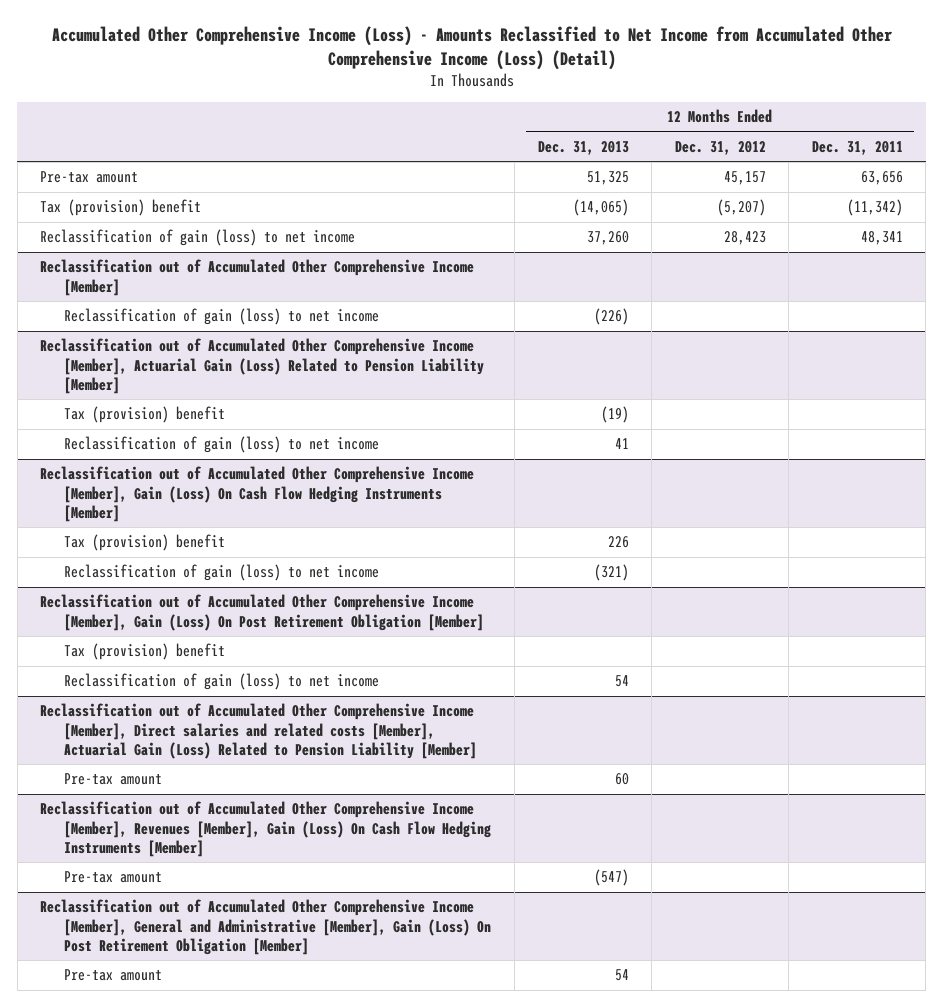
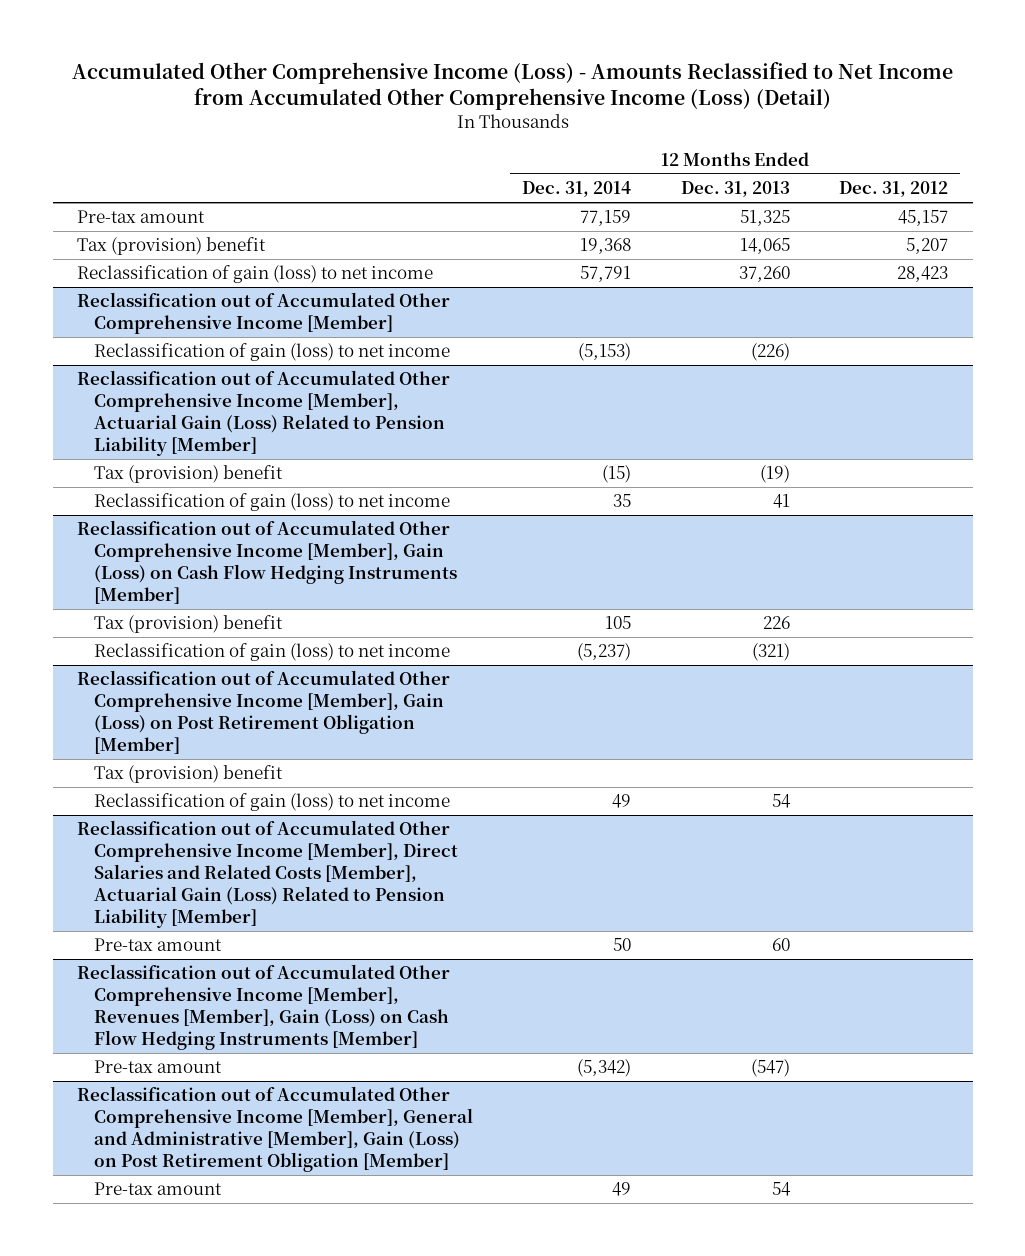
- | 12 Months Ended Dec. 31, 2013 | 12 Months Ended Dec. 31, 2012 | 12 Months Ended Dec. 31, 2011
+ | 12 Months Ended Dec. 31, 2014 | 12 Months Ended Dec. 31, 2013 | 12 Months Ended Dec. 31, 2012
- Tax (provision) benefit | (14,065) | (5,207) | (11,342)
+ Tax (provision) benefit | 19,368 | 14,065 | 5,207
- Reclassification out of Accumulated Other Comprehensive Income [Member], Gain (Loss) On Cash Flow Hedging Instruments [Member]
+ Reclassification out of Accumulated Other Comprehensive Income [Member], Gain (Loss) on Cash Flow Hedging Instruments [Member]
- Reclassification out of Accumulated Other Comprehensive Income [Member], Gain (Loss) On Post Retirement Obligation [Member]
+ Reclassification out of Accumulated Other Comprehensive Income [Member], Gain (Loss) on Post Retirement Obligation [Member]
- Reclassification out of Accumulated Other Comprehensive Income [Member], Direct salaries and related costs [Member], Actuarial Gain (Loss) Related to Pension Liability [Member]
+ Reclassification out of Accumulated Other Comprehensive Income [Member], Direct Salaries and Related Costs [Member], Actuarial Gain (Loss) Related to Pension Liability [Member]
- Reclassification out of Accumulated Other Comprehensive Income [Member], Revenues [Member], Gain (Loss) On Cash Flow Hedging Instruments [Member]
+ Reclassification out of Accumulated Other Comprehensive Income [Member], Revenues [Member], Gain (Loss) on Cash Flow Hedging Instruments [Member]
- Reclassification out of Accumulated Other Comprehensive Income [Member], General and Administrative [Member], Gain (Loss) On Post Retirement Obligation [Member]
+ Reclassification out of Accumulated Other Comprehensive Income [Member], General and Administrative [Member], Gain (Loss) on Post Retirement Obligation [Member]

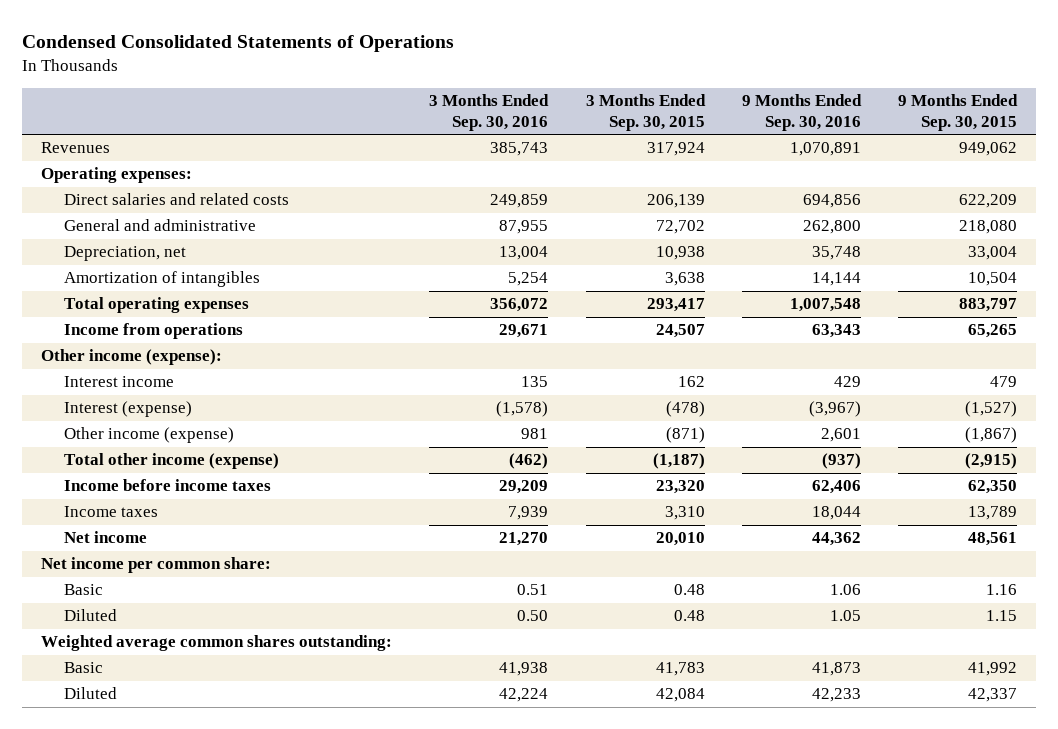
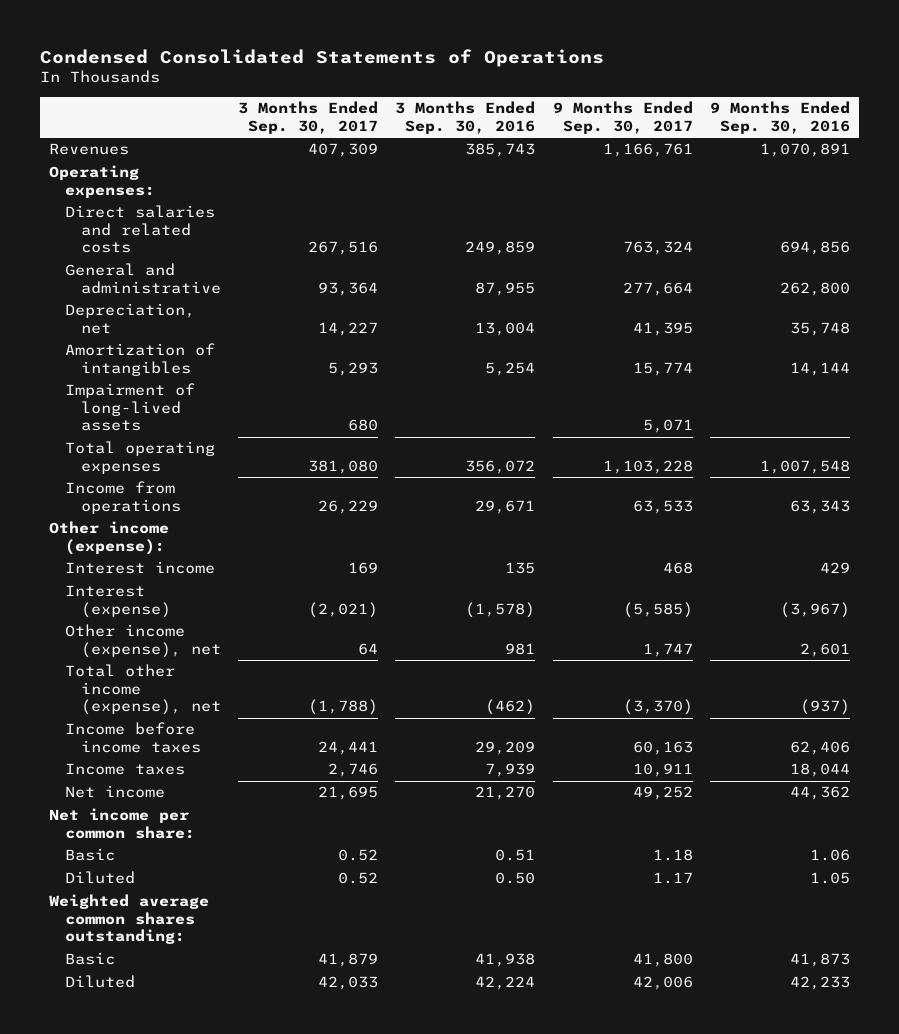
- | 3 Months Ended Sep. 30, 2016 | 3 Months Ended Sep. 30, 2015 | 9 Months Ended Sep. 30, 2016 | 9 Months Ended Sep. 30, 2015
+ | 3 Months Ended Sep. 30, 2017 | 3 Months Ended Sep. 30, 2016 | 9 Months Ended Sep. 30, 2017 | 9 Months Ended Sep. 30, 2016
+ Impairment of long-lived assets | 680 | | 5,071 |
- Other income (expense) | 981 | (871) | 2,601 | (1,867)
- Total other income (expense) | (462) | (1,187) | (937) | (2,915)
+ Other income (expense), net | 64 | 981 | 1,747 | 2,601
+ Total other income (expense), net | (1,788) | (462) | (3,370) | (937)

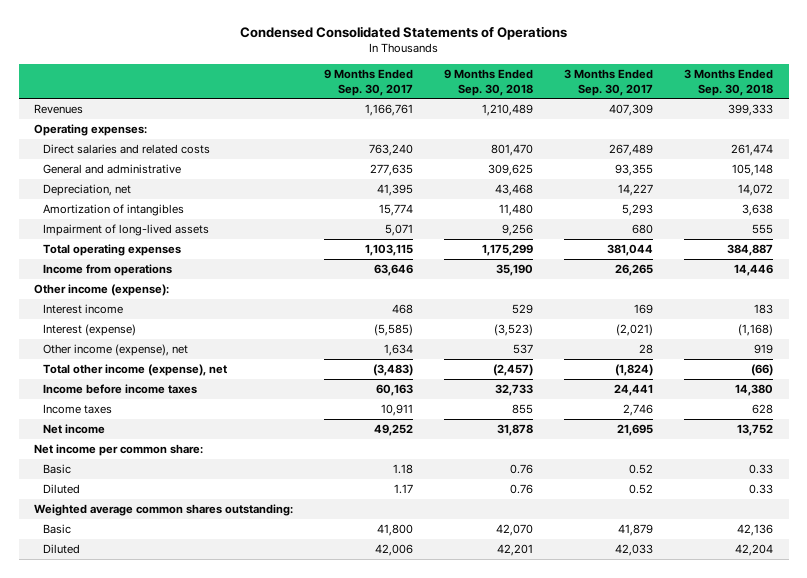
- | 3 Months Ended Sep. 30, 2017 | 3 Months Ended Sep. 30, 2016 | 9 Months Ended Sep. 30, 2017 | 9 Months Ended Sep. 30, 2016
+ | 9 Months Ended Sep. 30, 2017 | 9 Months Ended Sep. 30, 2018 | 3 Months Ended Sep. 30, 2017 | 3 Months Ended Sep. 30, 2018
- Direct salaries and related costs | 267,516 | 249,859 | 763,324 | 694,856
- General and administrative | 93,364 | 87,955 | 277,664 | 262,800
+ Direct salaries and related costs | 763,240 | 801,470 | 267,489 | 261,474
+ General and administrative | 277,635 | 309,625 | 93,355 | 105,148
- Total operating expenses | 381,080 | 356,072 | 1,103,228 | 1,007,548
- Income from operations | 26,229 | 29,671 | 63,533 | 63,343
+ Total operating expenses | 1,103,115 | 1,175,299 | 381,044 | 384,887
+ Income from operations | 63,646 | 35,190 | 26,265 | 14,446
- Other income (expense), net | 64 | 981 | 1,747 | 2,601
- Total other income (expense), net | (1,788) | (462) | (3,370) | (937)
+ Other income (expense), net | 1,634 | 537 | 28 | 919
+ Total other income (expense), net | (3,483) | (2,457) | (1,824) | (66)

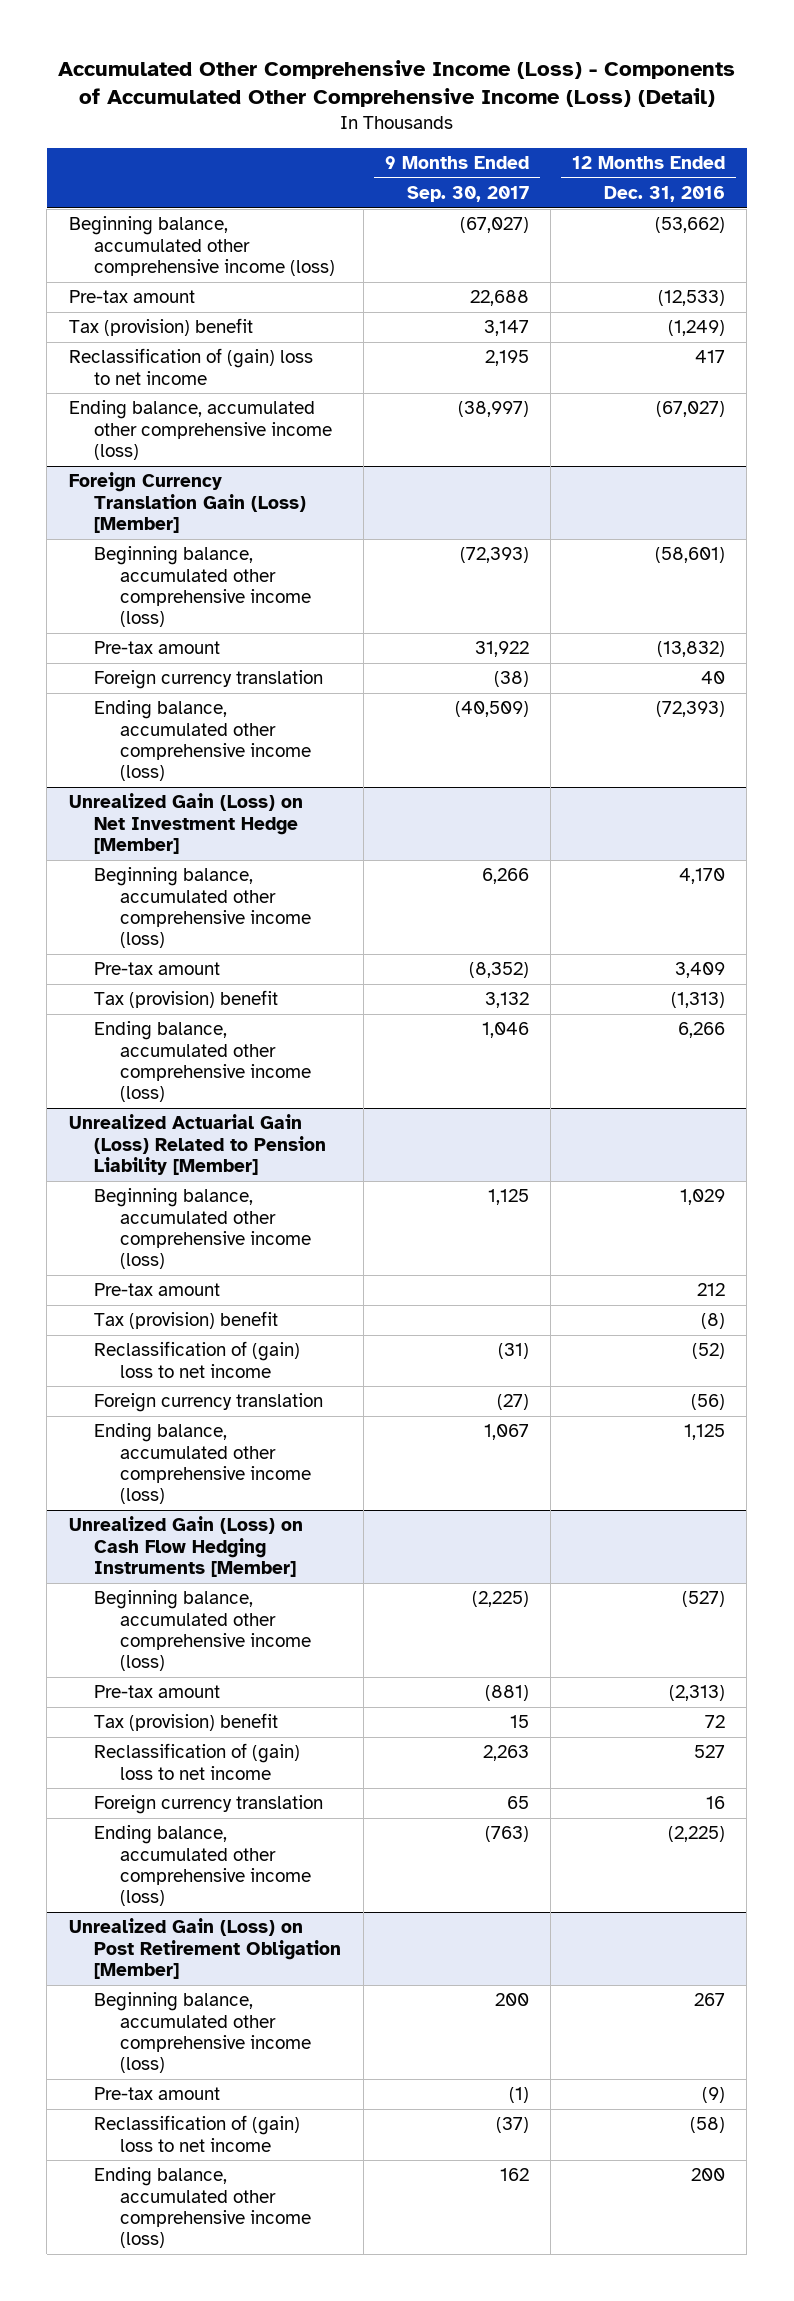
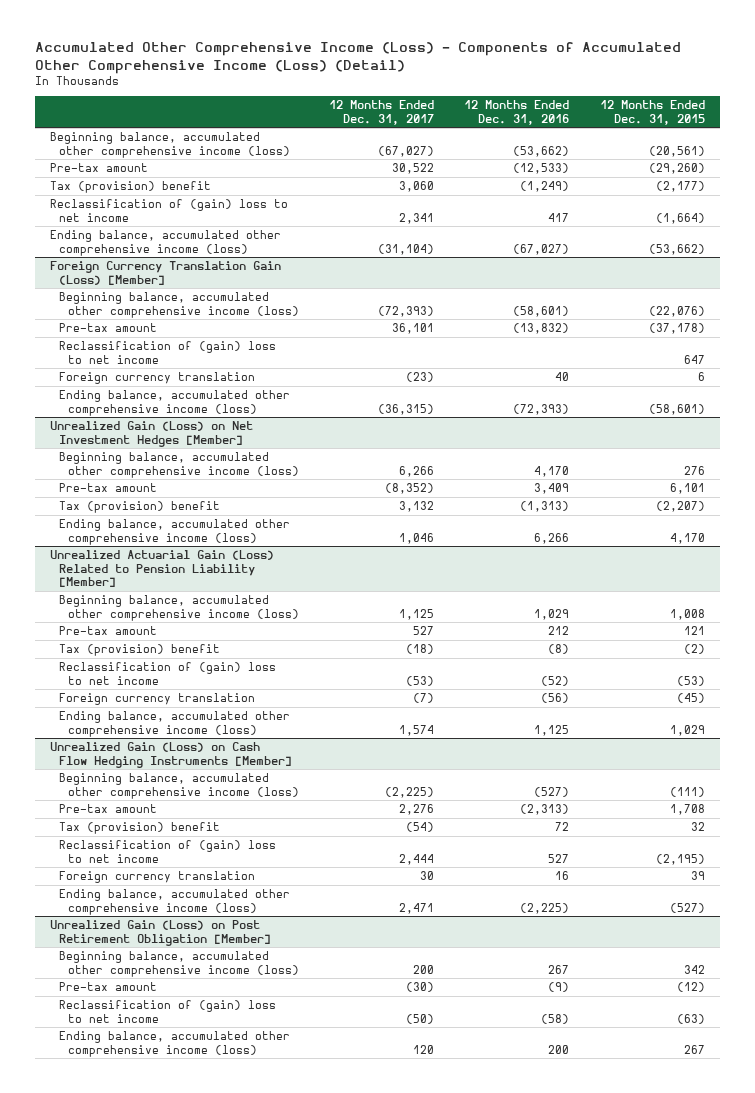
- | 9 Months Ended Sep. 30, 2017 | 12 Months Ended Dec. 31, 2016
+ | 12 Months Ended Dec. 31, 2017 | 12 Months Ended Dec. 31, 2016 | 12 Months Ended Dec. 31, 2015
@ Foreign Currency Translation Gain (Loss) [Member]
+ Reclassification of (gain) loss to net income | | | 647
- Unrealized Gain (Loss) on Net Investment Hedge [Member]
+ Unrealized Gain (Loss) on Net Investment Hedges [Member]

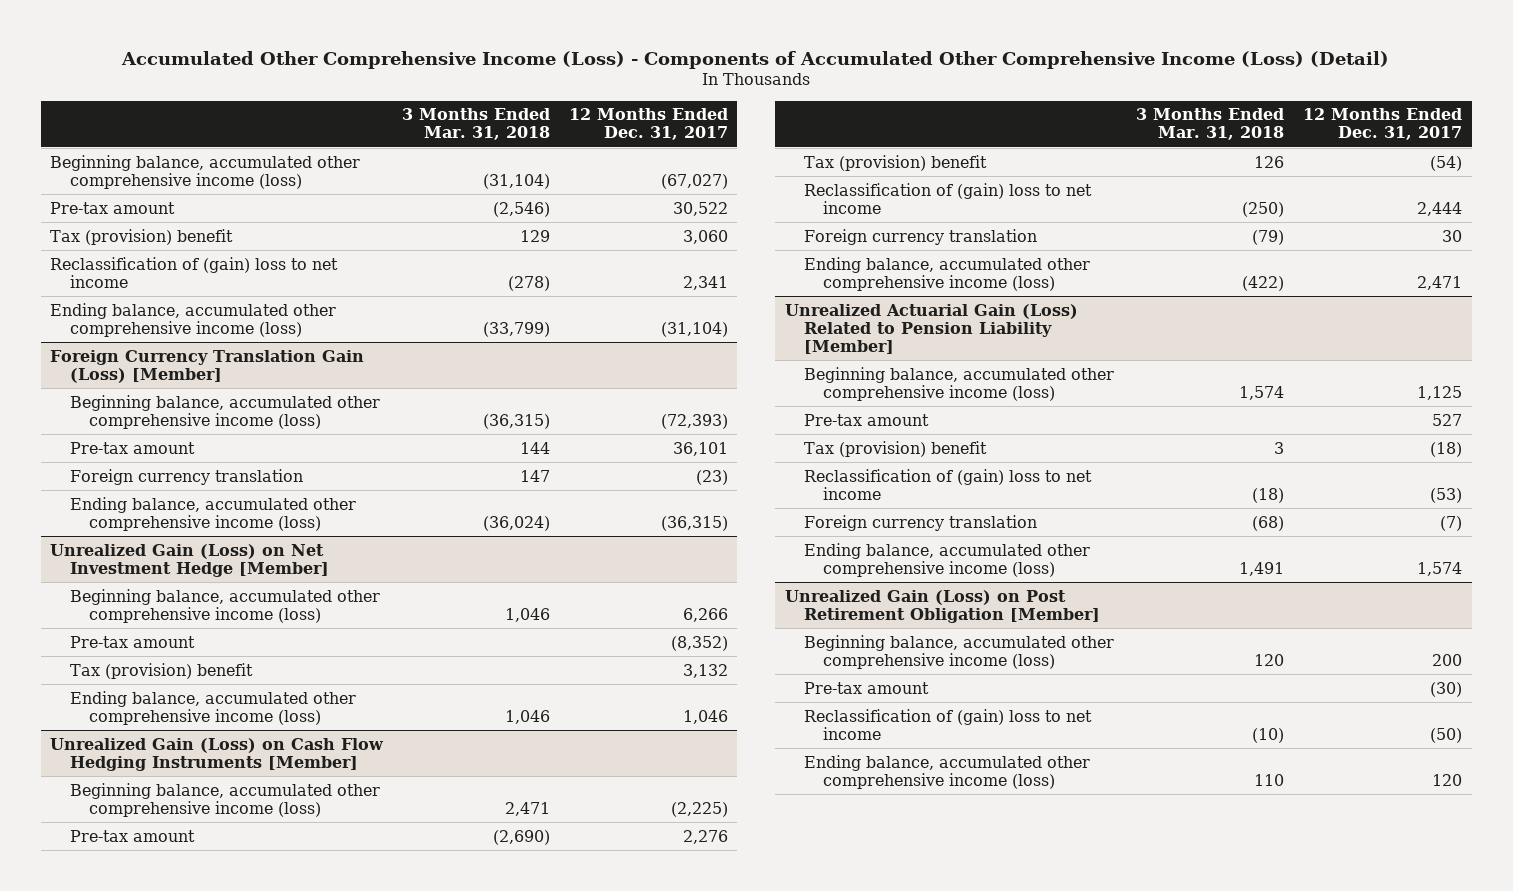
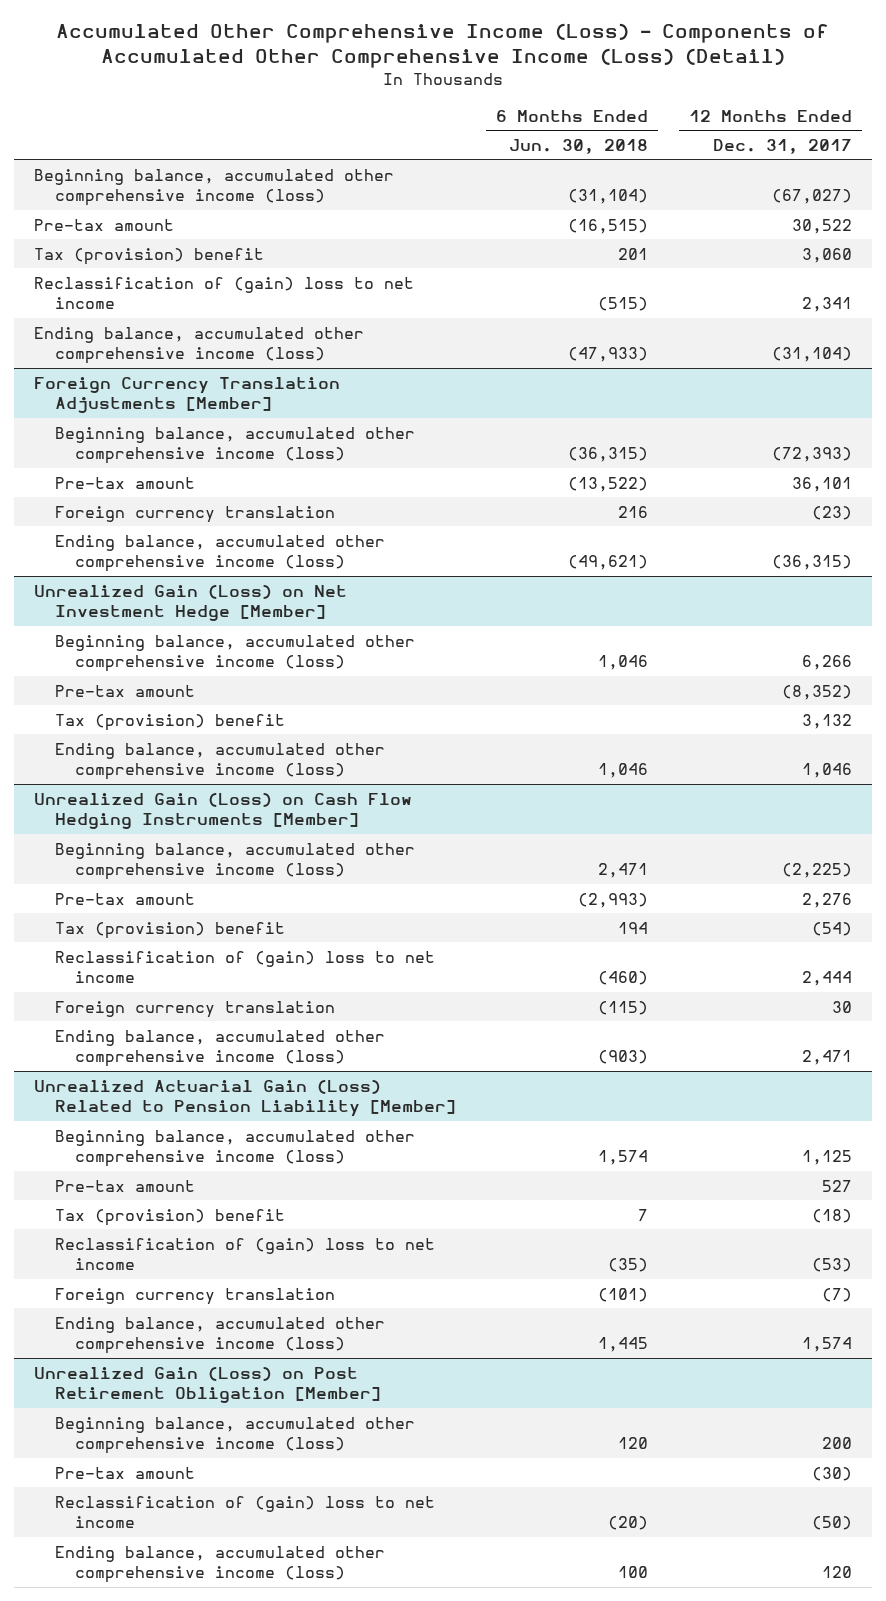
- | 3 Months Ended Mar. 31, 2018 | 12 Months Ended Dec. 31, 2017
+ | 6 Months Ended Jun. 30, 2018 | 12 Months Ended Dec. 31, 2017
- Foreign Currency Translation Gain (Loss) [Member]
+ Foreign Currency Translation Adjustments [Member]

